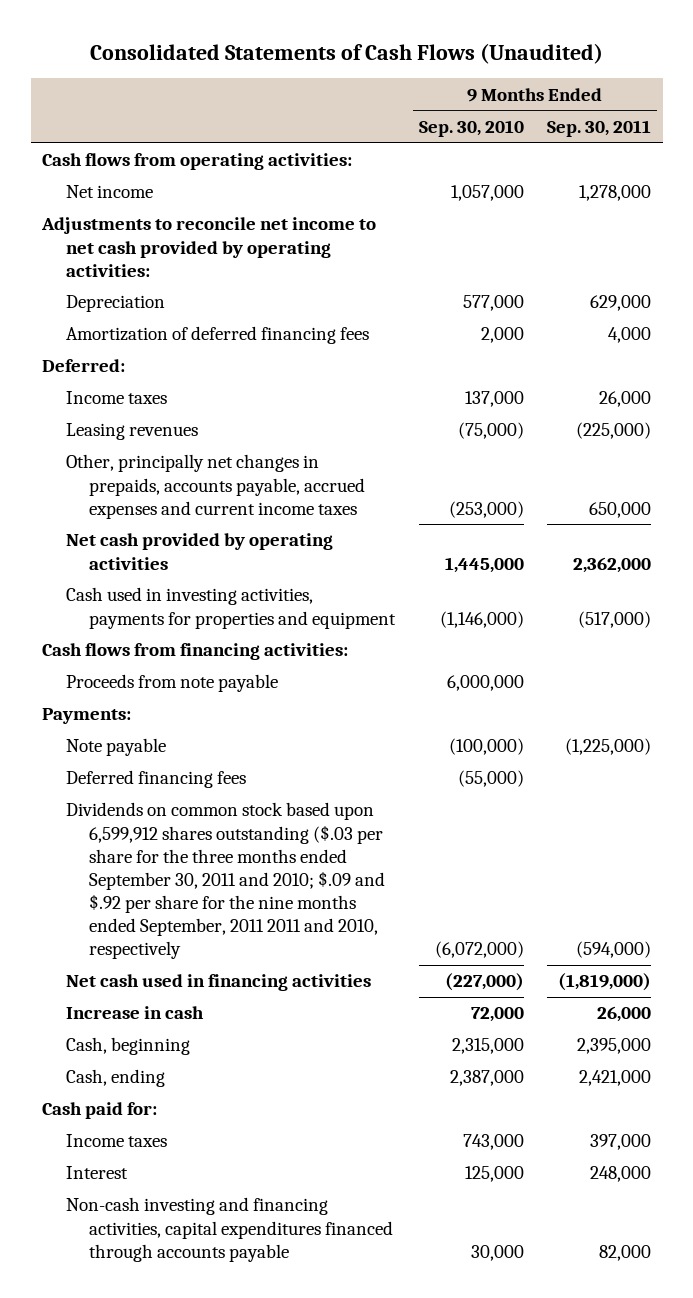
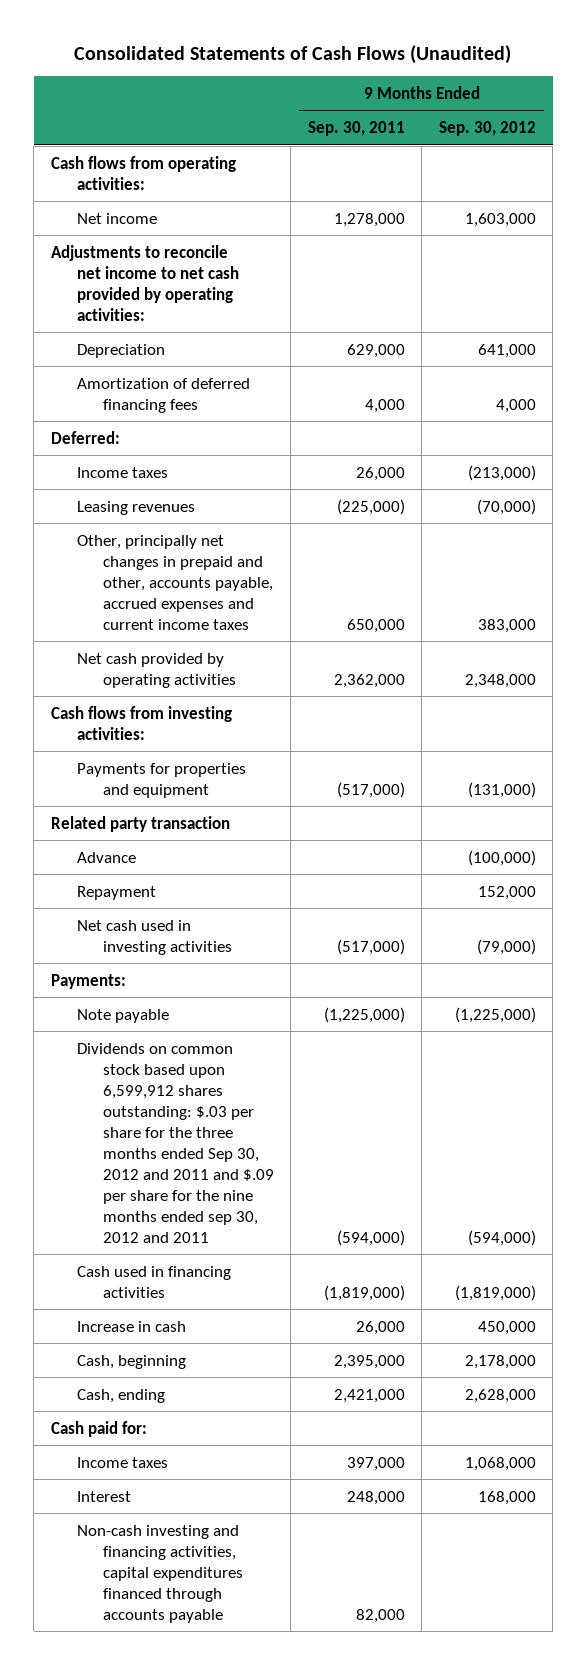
- | 9 Months Ended Sep. 30, 2010 | 9 Months Ended Sep. 30, 2011
+ | 9 Months Ended Sep. 30, 2011 | 9 Months Ended Sep. 30, 2012
- Other, principally net changes in prepaids, accounts payable, accrued expenses and current income taxes | (253,000) | 650,000
+ Other, principally net changes in prepaid and other, accounts payable, accrued expenses and current income taxes | 650,000 | 383,000
- Cash used in investing activities, payments for properties and equipment | (1,146,000) | (517,000)
- Cash flows from financing activities:
- Proceeds from note payable | 6,000,000 |
+ Cash flows from investing activities:
+ Payments for properties and equipment | (517,000) | (131,000)
+ Related party transaction
+ Advance | | (100,000)
+ Repayment | | 152,000
+ Net cash used in investing activities | (517,000) | (79,000)
- Deferred financing fees | (55,000) |
- Dividends on common stock based upon 6,599,912 shares outstanding ($.03 per share for the three months ended September 30, 2011 and 2010; $.09 and $.92 per share for the nine months ended September, 2011 2011 and 2010, respectively | (6,072,000) | (594,000)
- Net cash used in financing activities | (227,000) | (1,819,000)
+ Dividends on common stock based upon 6,599,912 shares outstanding: $.03 per share for the three months ended Sep 30, 2012 and 2011 and $.09 per share for the nine months ended sep 30, 2012 and 2011 | (594,000) | (594,000)
+ Cash used in financing activities | (1,819,000) | (1,819,000)

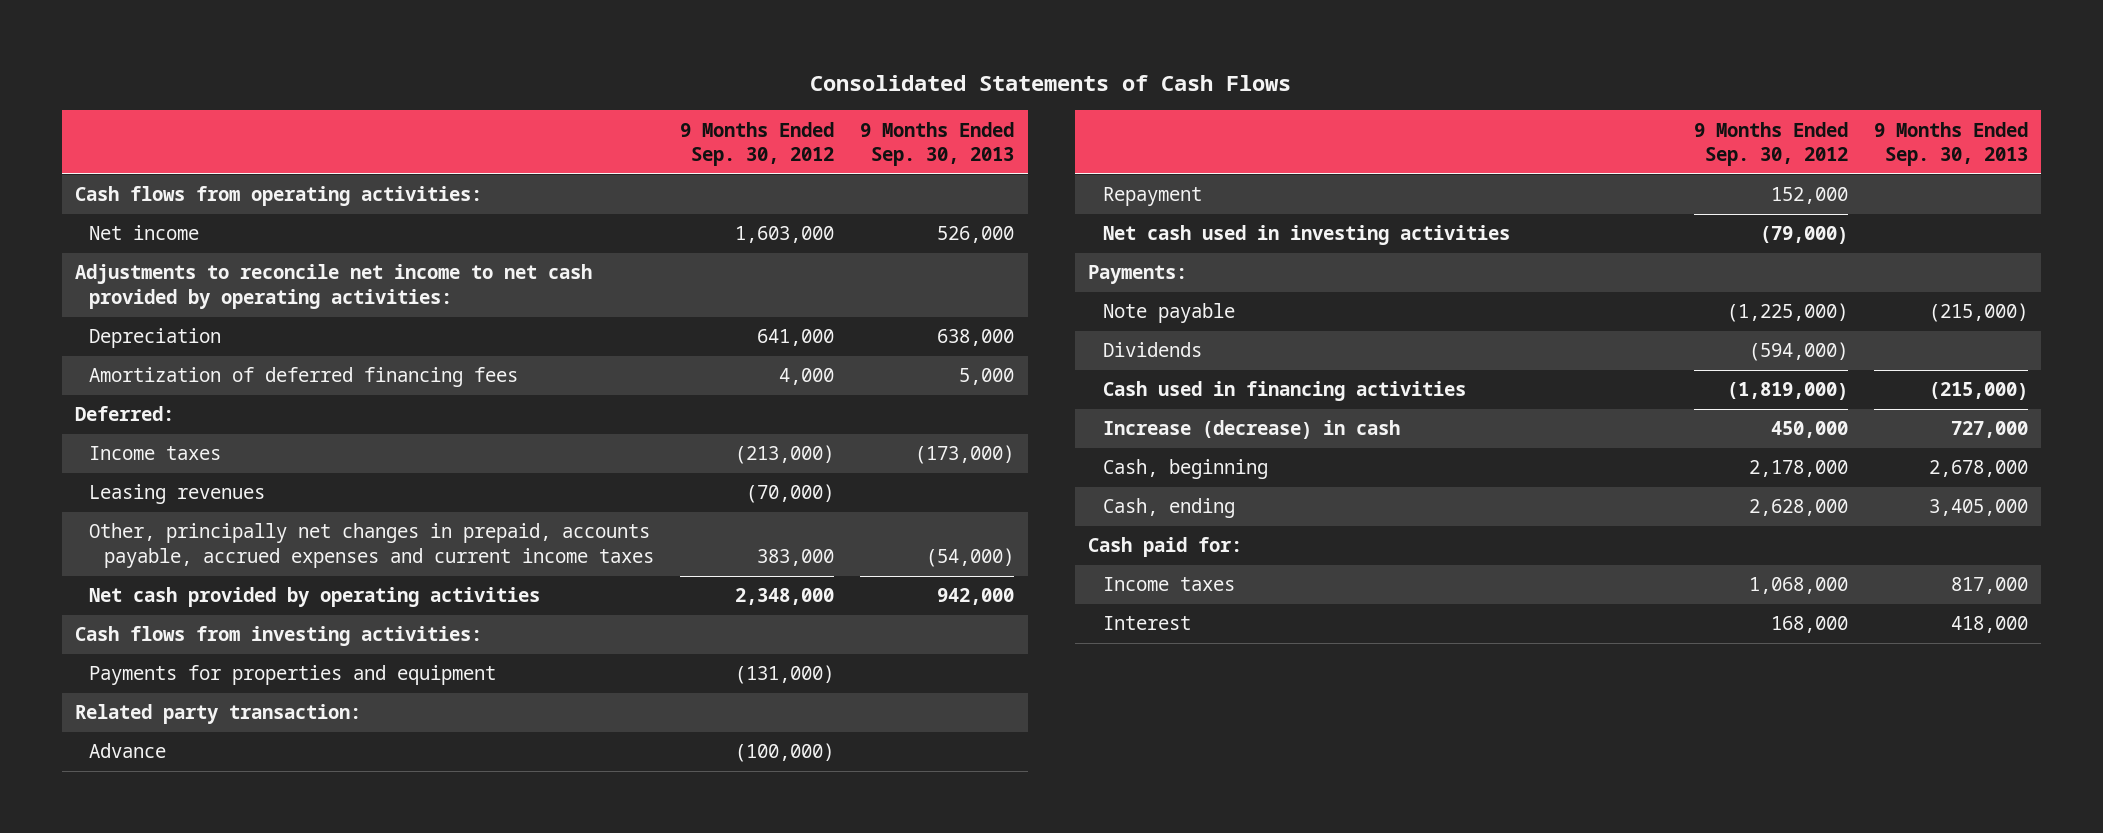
- Consolidated Statements of Cash Flows (Unaudited)
+ Consolidated Statements of Cash Flows
- | 9 Months Ended Sep. 30, 2011 | 9 Months Ended Sep. 30, 2012
+ | 9 Months Ended Sep. 30, 2012 | 9 Months Ended Sep. 30, 2013
- Other, principally net changes in prepaid and other, accounts payable, accrued expenses and current income taxes | 650,000 | 383,000
+ Other, principally net changes in prepaid, accounts payable, accrued expenses and current income taxes | 383,000 | (54,000)
- Related party transaction
+ Related party transaction:
- Dividends on common stock based upon 6,599,912 shares outstanding: $.03 per share for the three months ended Sep 30, 2012 and 2011 and $.09 per share for the nine months ended sep 30, 2012 and 2011 | (594,000) | (594,000)
+ Dividends | (594,000) |
- Increase in cash | 26,000 | 450,000
+ Increase (decrease) in cash | 450,000 | 727,000
- Non-cash investing and financing activities, capital expenditures financed through accounts payable | 82,000 |

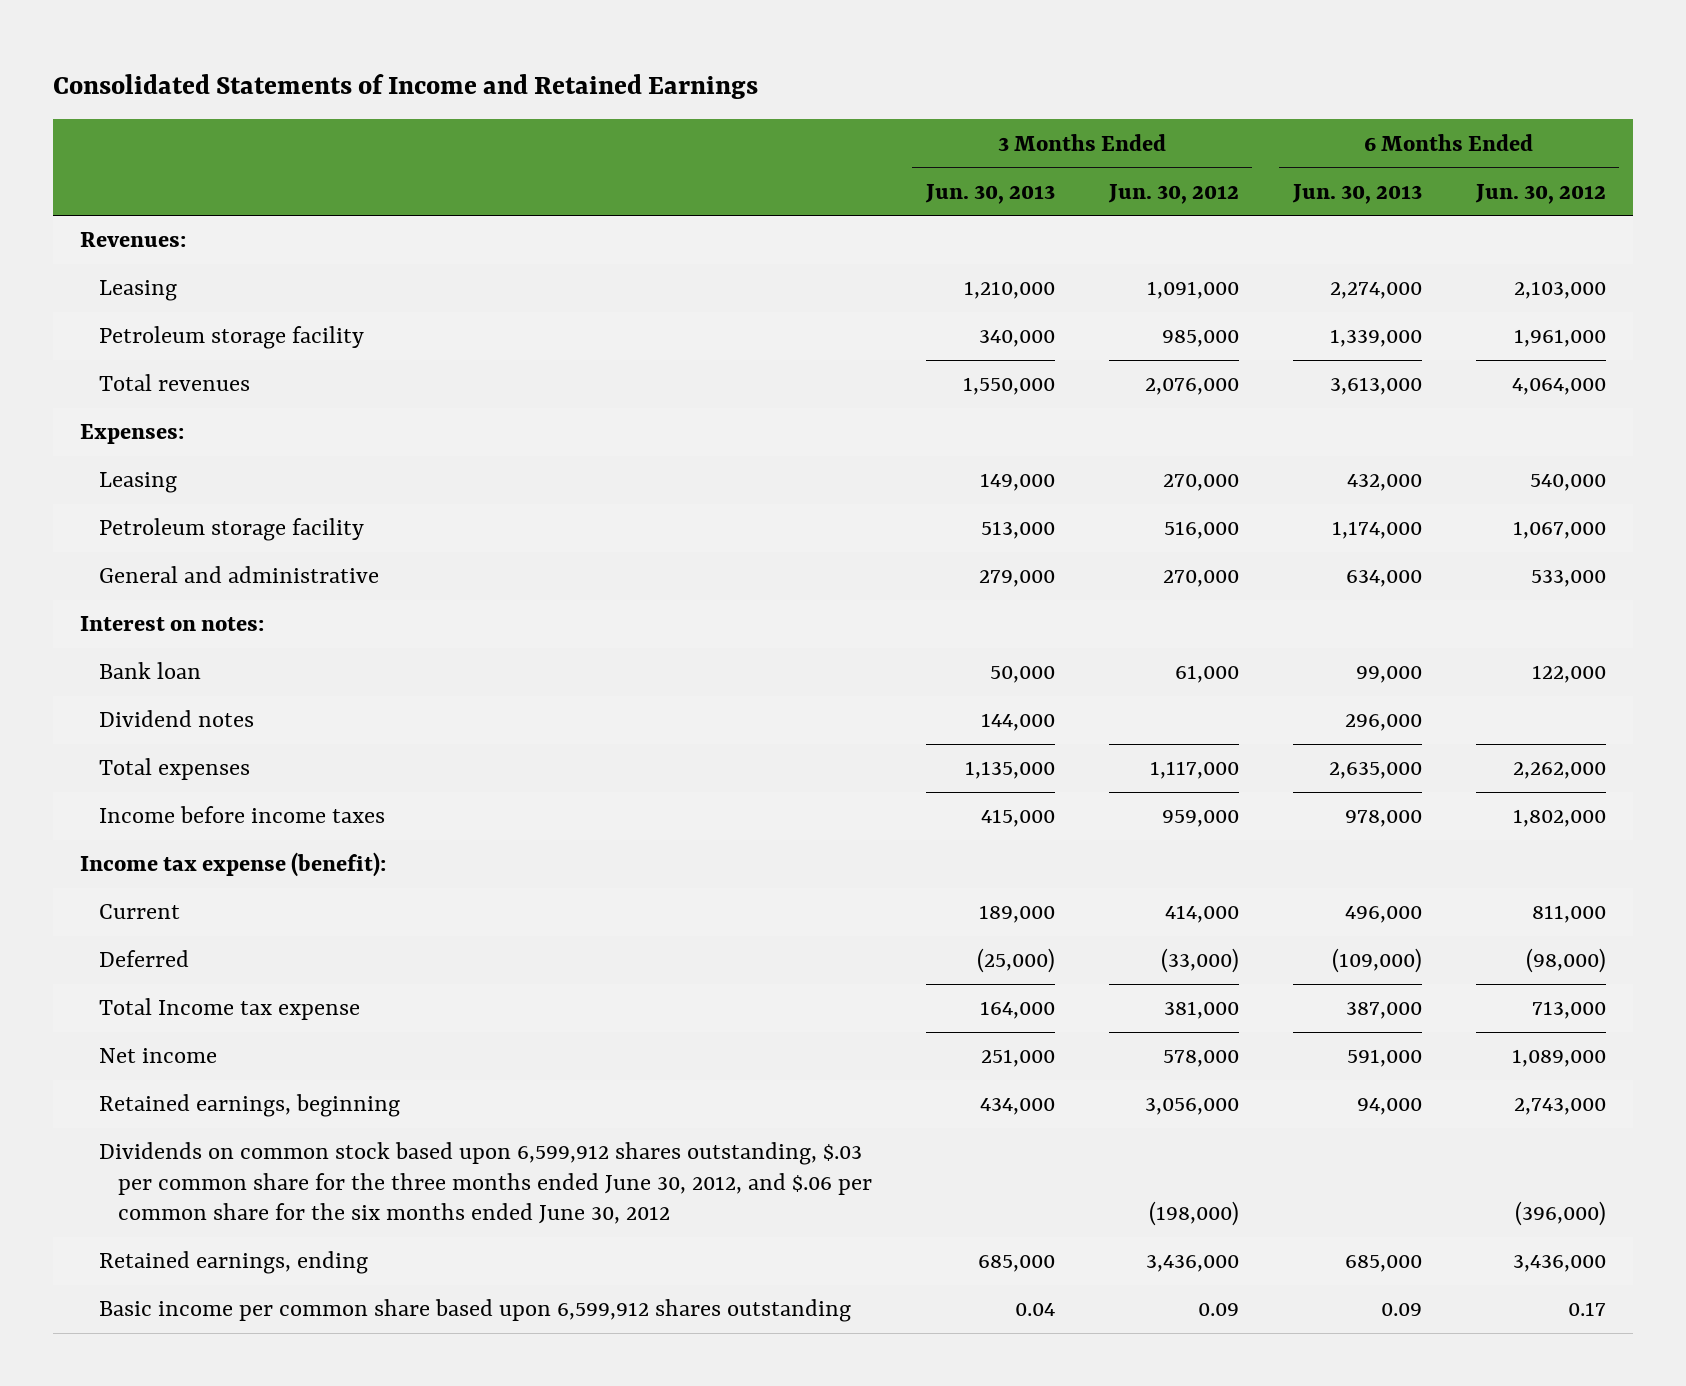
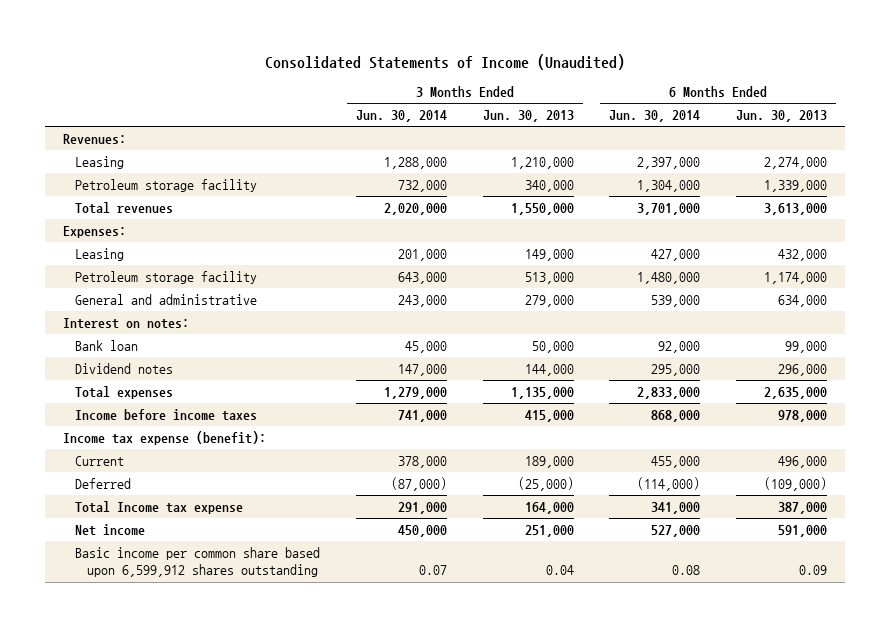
- Consolidated Statements of Income and Retained Earnings
+ Consolidated Statements of Income (Unaudited)
- | 3 Months Ended Jun. 30, 2013 | 3 Months Ended Jun. 30, 2012 | 6 Months Ended Jun. 30, 2013 | 6 Months Ended Jun. 30, 2012
+ | 3 Months Ended Jun. 30, 2014 | 3 Months Ended Jun. 30, 2013 | 6 Months Ended Jun. 30, 2014 | 6 Months Ended Jun. 30, 2013
- Retained earnings, beginning | 434,000 | 3,056,000 | 94,000 | 2,743,000
- Dividends on common stock based upon 6,599,912 shares outstanding, $.03 per common share for the three months ended June 30, 2012, and $.06 per common share for the six months ended June 30, 2012 | | (198,000) | | (396,000)
- Retained earnings, ending | 685,000 | 3,436,000 | 685,000 | 3,436,000

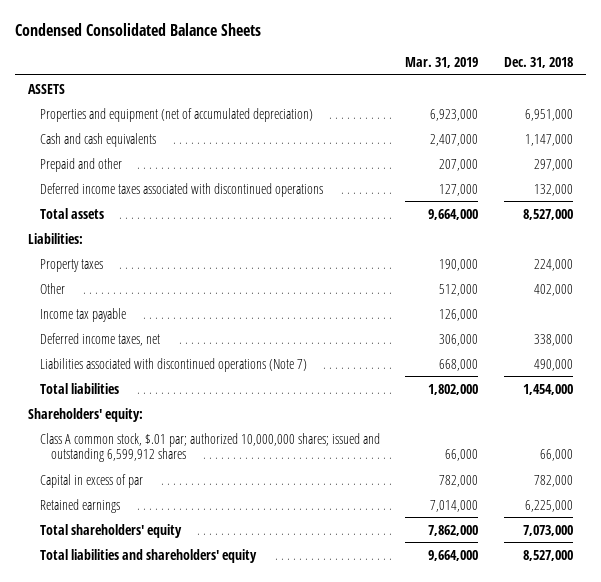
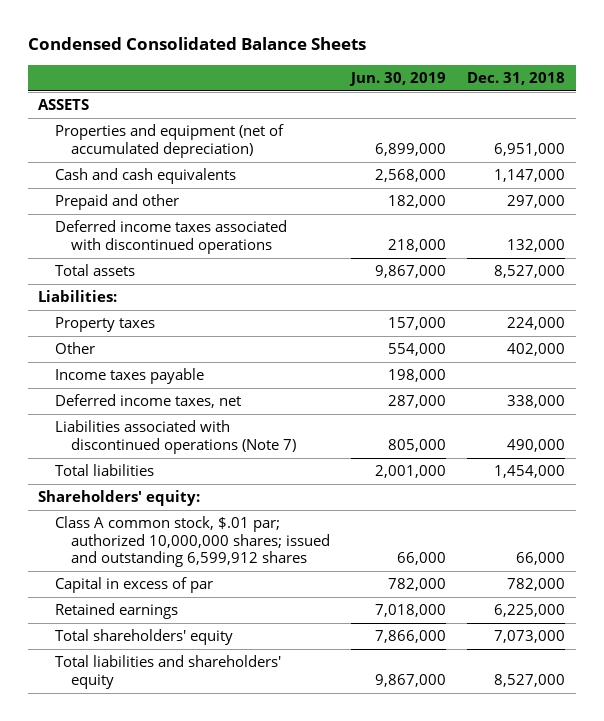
- | Mar. 31, 2019 | Dec. 31, 2018
+ | Jun. 30, 2019 | Dec. 31, 2018
- Income tax payable | 126,000 |
+ Income taxes payable | 198,000 |

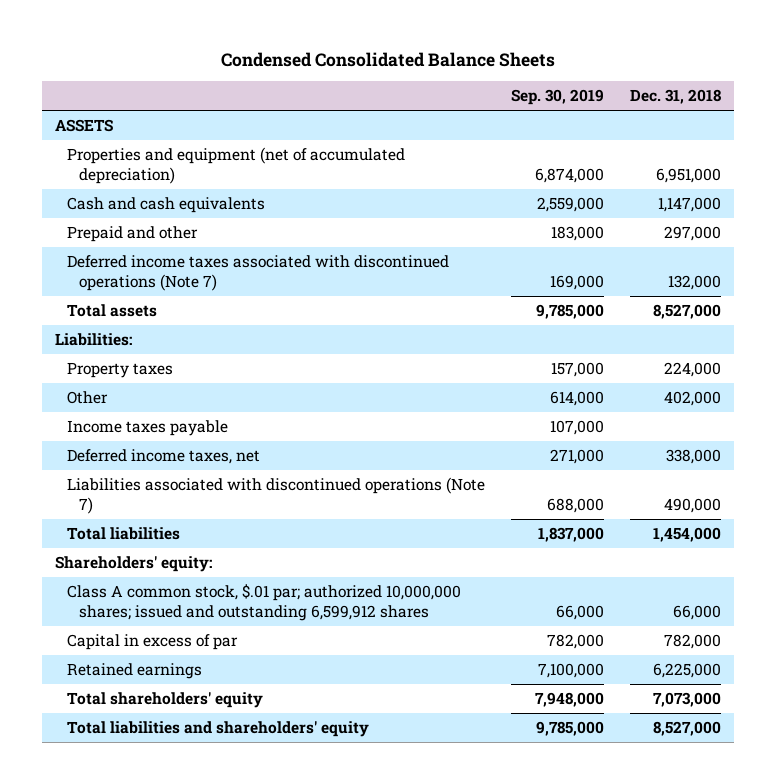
- | Jun. 30, 2019 | Dec. 31, 2018
+ | Sep. 30, 2019 | Dec. 31, 2018
- Deferred income taxes associated with discontinued operations | 218,000 | 132,000
+ Deferred income taxes associated with discontinued operations (Note 7) | 169,000 | 132,000

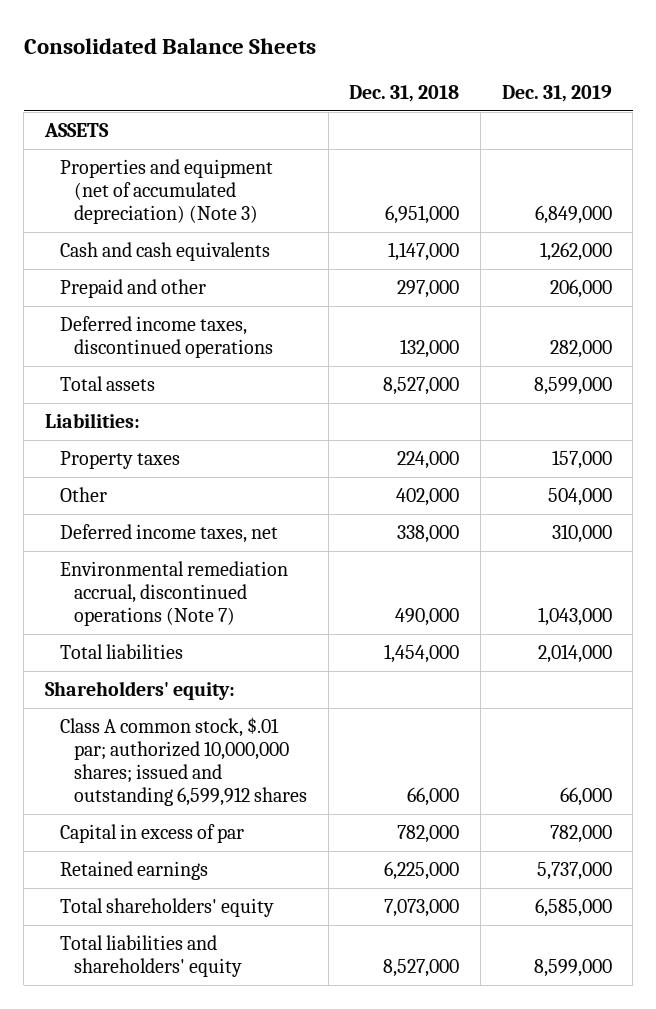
- Condensed Consolidated Balance Sheets
+ Consolidated Balance Sheets
- | Sep. 30, 2019 | Dec. 31, 2018
+ | Dec. 31, 2018 | Dec. 31, 2019
- Properties and equipment (net of accumulated depreciation) | 6,874,000 | 6,951,000
+ Properties and equipment (net of accumulated depreciation) (Note 3) | 6,951,000 | 6,849,000
- Deferred income taxes associated with discontinued operations (Note 7) | 169,000 | 132,000
+ Deferred income taxes, discontinued operations | 132,000 | 282,000
- Income taxes payable | 107,000 |
- Liabilities associated with discontinued operations (Note 7) | 688,000 | 490,000
+ Environmental remediation accrual, discontinued operations (Note 7) | 490,000 | 1,043,000

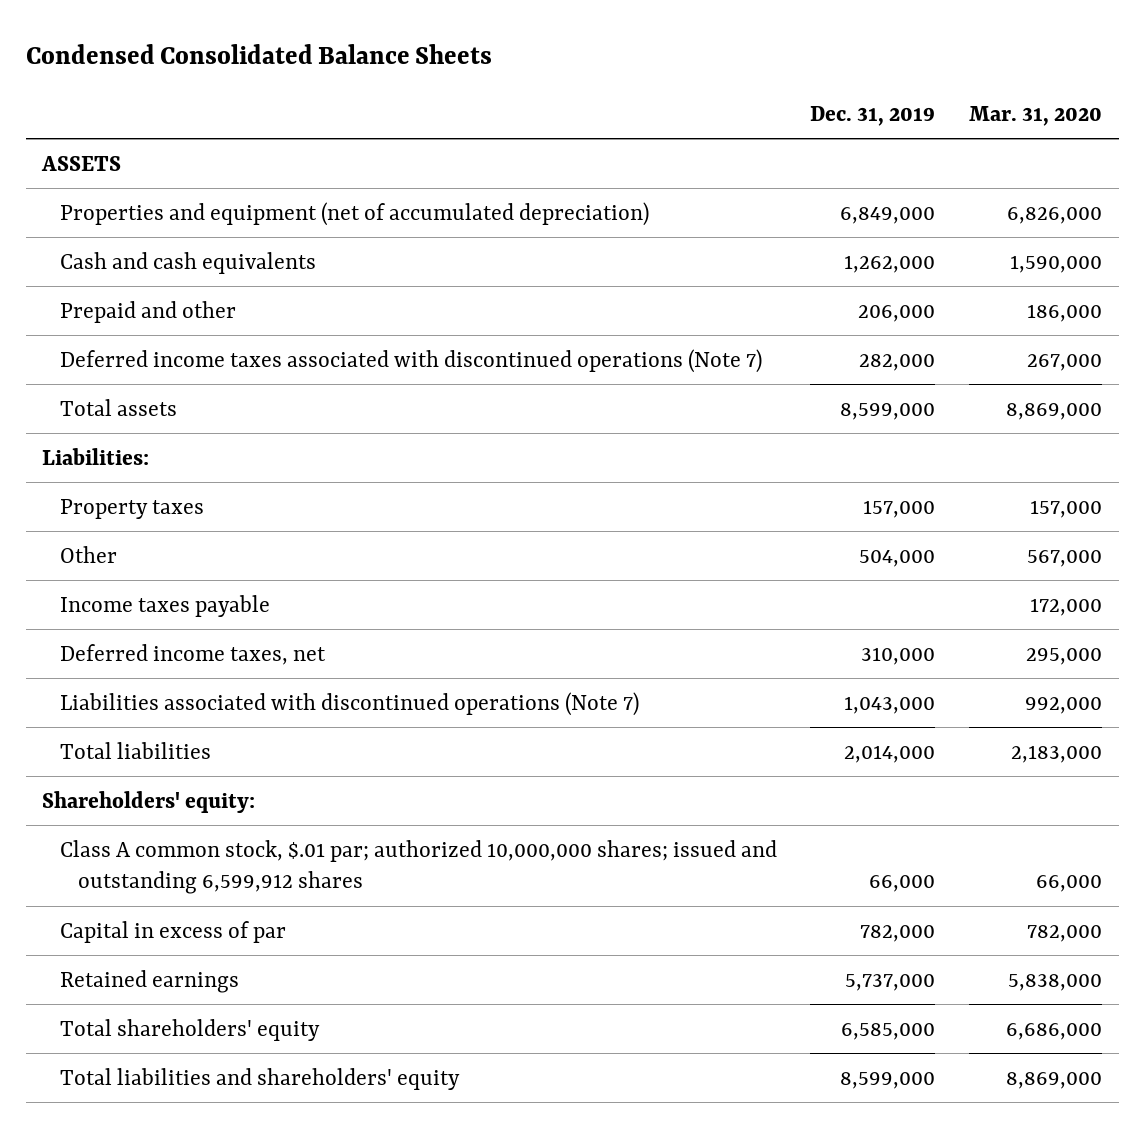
- Consolidated Balance Sheets
+ Condensed Consolidated Balance Sheets
- | Dec. 31, 2018 | Dec. 31, 2019
+ | Dec. 31, 2019 | Mar. 31, 2020
- Properties and equipment (net of accumulated depreciation) (Note 3) | 6,951,000 | 6,849,000
+ Properties and equipment (net of accumulated depreciation) | 6,849,000 | 6,826,000
- Deferred income taxes, discontinued operations | 132,000 | 282,000
+ Deferred income taxes associated with discontinued operations (Note 7) | 282,000 | 267,000
+ Income taxes payable | | 172,000
- Environmental remediation accrual, discontinued operations (Note 7) | 490,000 | 1,043,000
+ Liabilities associated with discontinued operations (Note 7) | 1,043,000 | 992,000

